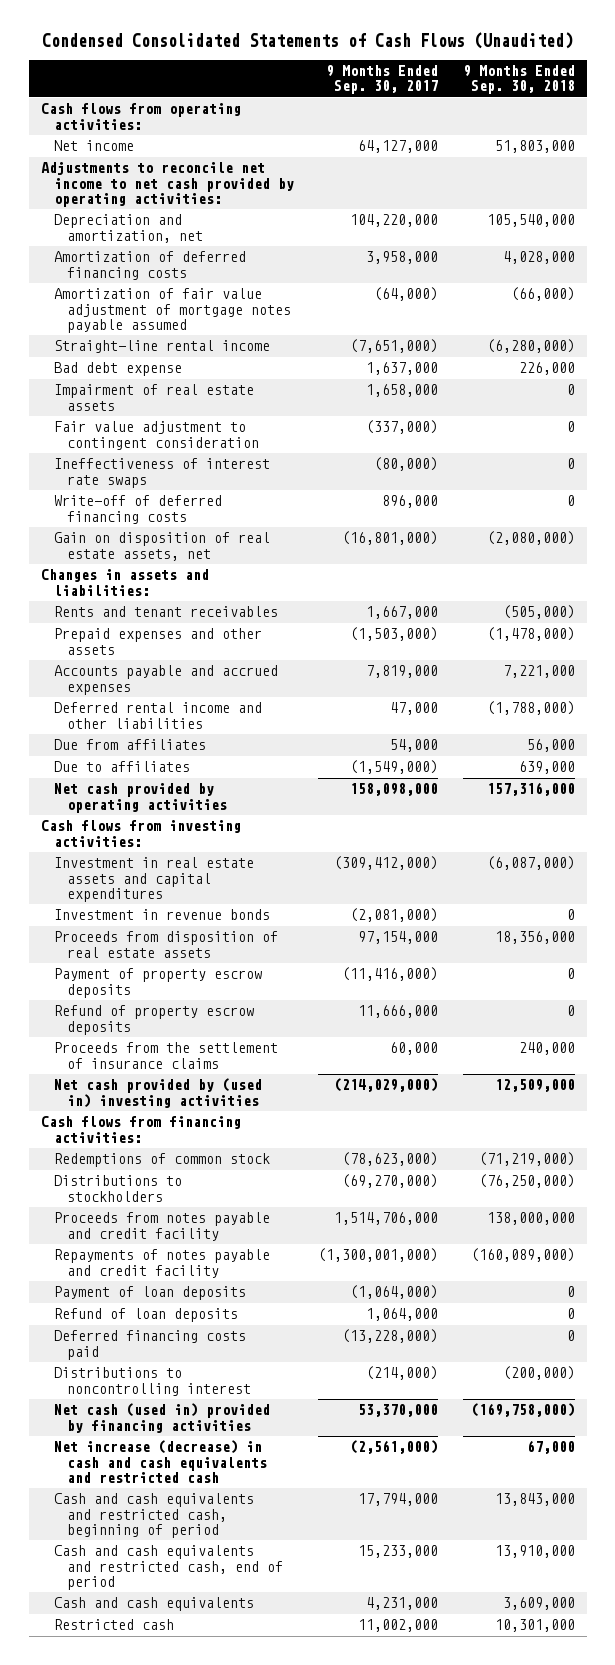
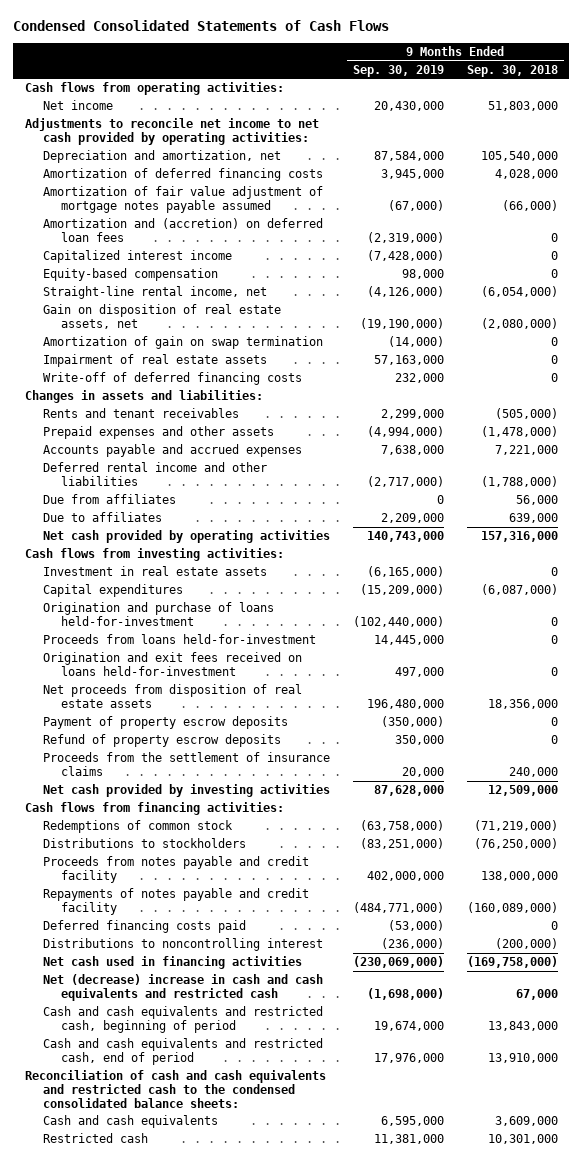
- Condensed Consolidated Statements of Cash Flows (Unaudited)
+ Condensed Consolidated Statements of Cash Flows
- | 9 Months Ended Sep. 30, 2017 | 9 Months Ended Sep. 30, 2018
+ | 9 Months Ended Sep. 30, 2019 | 9 Months Ended Sep. 30, 2018
- Straight-line rental income | (7,651,000) | (6,280,000)
- Bad debt expense | 1,637,000 | 226,000
+ Amortization and (accretion) on deferred loan fees | (2,319,000) | 0
+ Capitalized interest income | (7,428,000) | 0
+ Equity-based compensation | 98,000 | 0
+ Straight-line rental income, net | (4,126,000) | (6,054,000)
moved up: Gain on disposition of real estate assets, net | (19,190,000) | (2,080,000)
+ Amortization of gain on swap termination | (14,000) | 0
- Fair value adjustment to contingent consideration | (337,000) | 0
- Ineffectiveness of interest rate swaps | (80,000) | 0
- Investment in real estate assets and capital expenditures | (309,412,000) | (6,087,000)
- Investment in revenue bonds | (2,081,000) | 0
- Proceeds from disposition of real estate assets | 97,154,000 | 18,356,000
+ Investment in real estate assets | (6,165,000) | 0
+ Capital expenditures | (15,209,000) | (6,087,000)
+ Origination and purchase of loans held-for-investment | (102,440,000) | 0
+ Proceeds from loans held-for-investment | 14,445,000 | 0
+ Origination and exit fees received on loans held-for-investment | 497,000 | 0
+ Net proceeds from disposition of real estate assets | 196,480,000 | 18,356,000
- Net cash provided by (used in) investing activities | (214,029,000) | 12,509,000
+ Net cash provided by investing activities | 87,628,000 | 12,509,000
- Payment of loan deposits | (1,064,000) | 0
- Refund of loan deposits | 1,064,000 | 0
- Net cash (used in) provided by financing activities | 53,370,000 | (169,758,000)
- Net increase (decrease) in cash and cash equivalents and restricted cash | (2,561,000) | 67,000
+ Net cash used in financing activities | (230,069,000) | (169,758,000)
+ Net (decrease) increase in cash and cash equivalents and restricted cash | (1,698,000) | 67,000
+ Reconciliation of cash and cash equivalents and restricted cash to the condensed consolidated balance sheets:

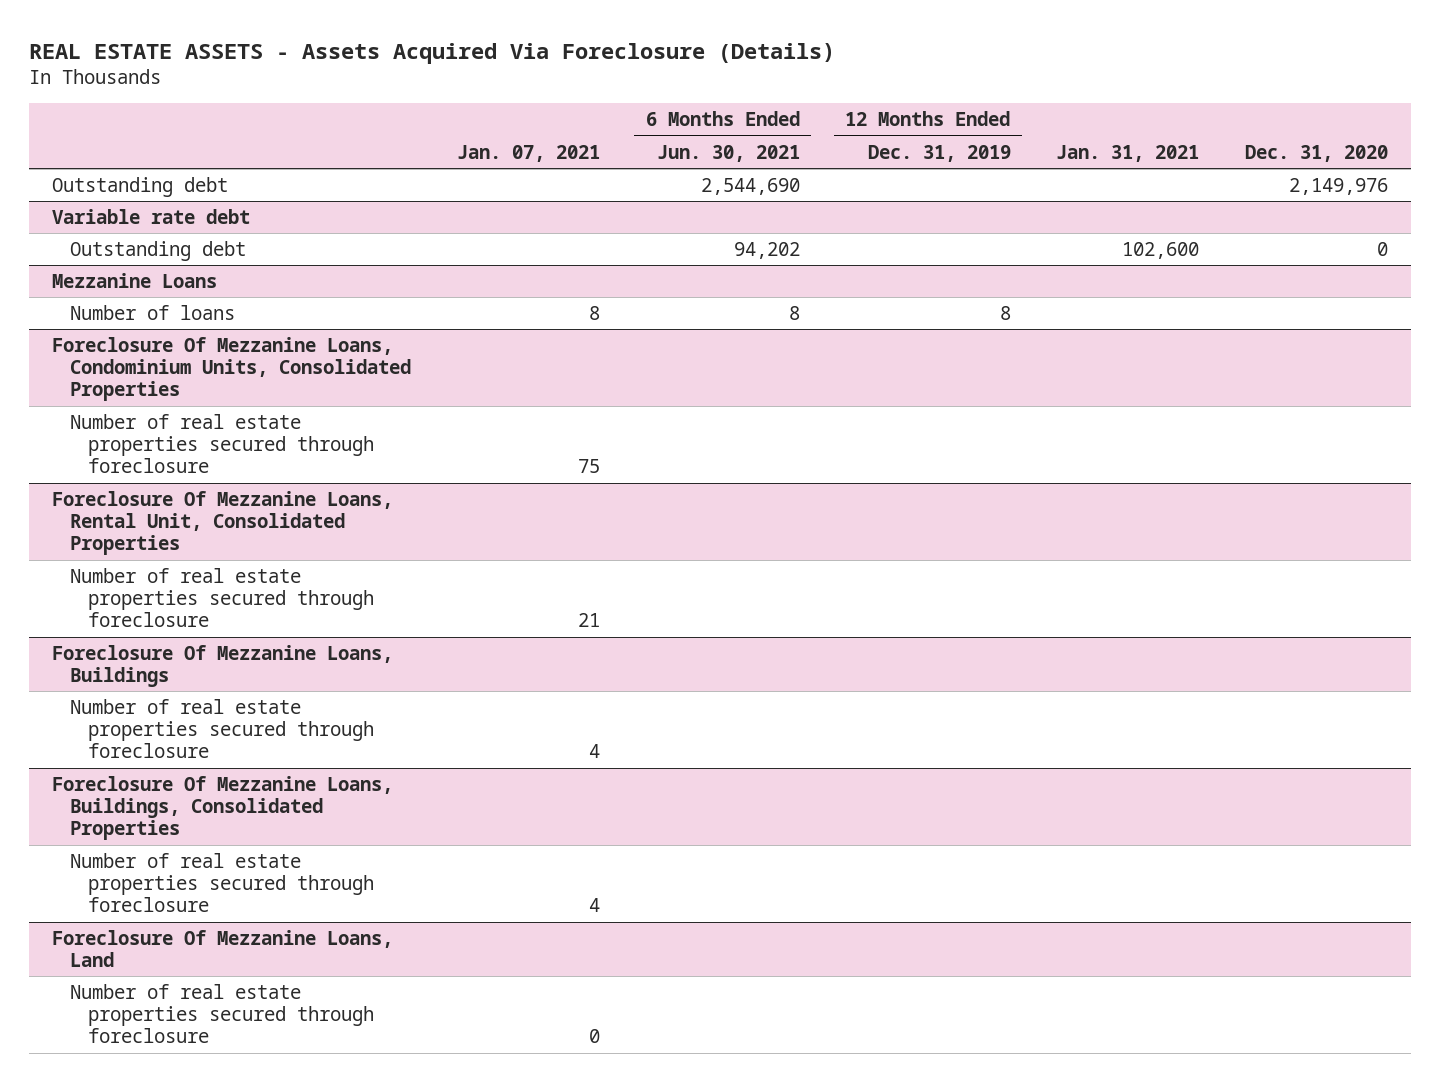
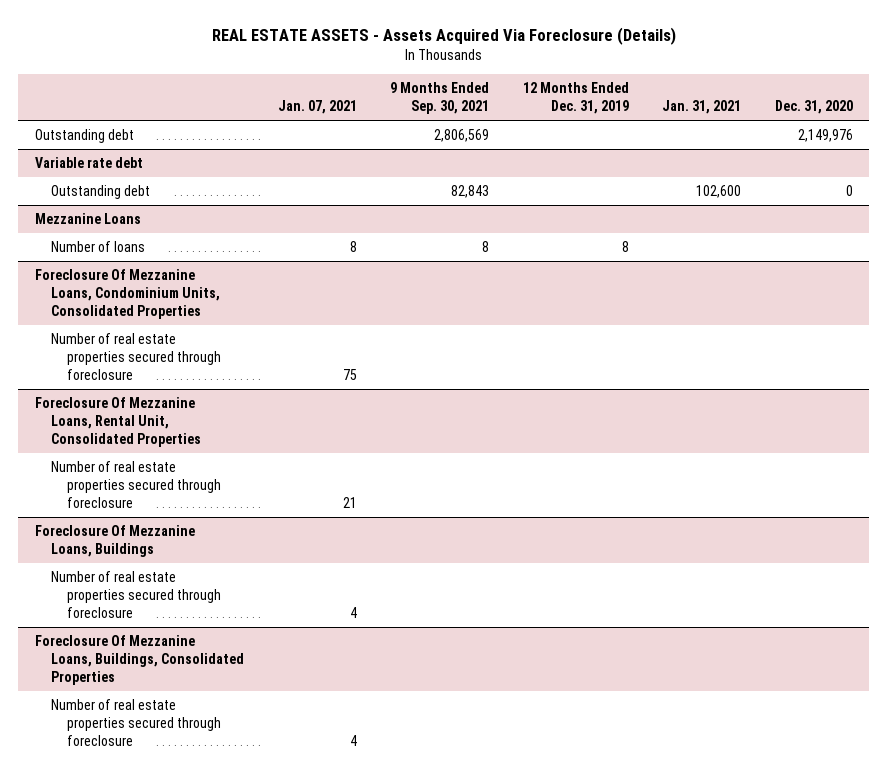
- | Jan. 07, 2021 | 6 Months Ended Jun. 30, 2021 | 12 Months Ended Dec. 31, 2019 | Jan. 31, 2021 | Dec. 31, 2020
+ | Jan. 07, 2021 | 9 Months Ended Sep. 30, 2021 | 12 Months Ended Dec. 31, 2019 | Jan. 31, 2021 | Dec. 31, 2020
- Foreclosure Of Mezzanine Loans, Land
- Number of real estate properties secured through foreclosure | 0 | | | |

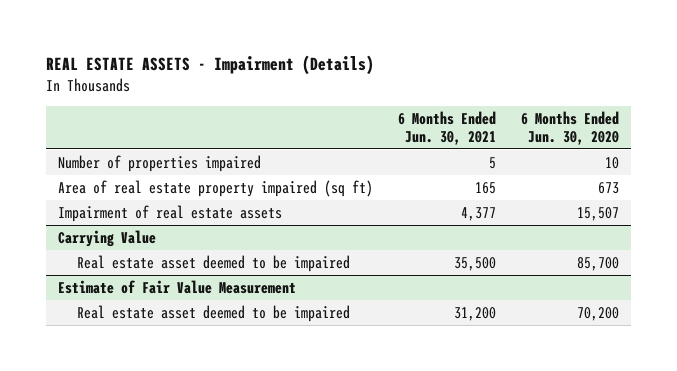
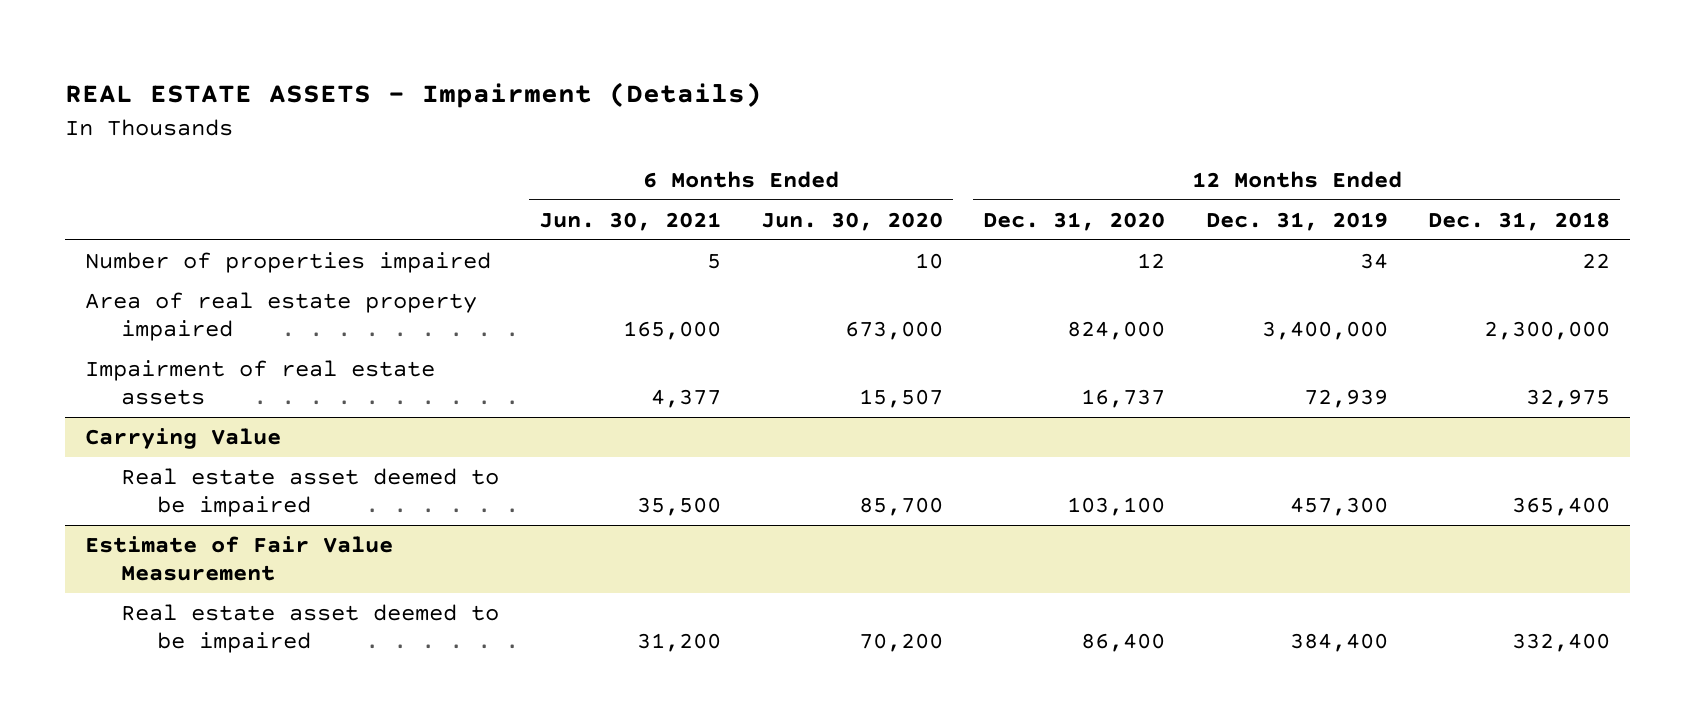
- | 6 Months Ended Jun. 30, 2021 | 6 Months Ended Jun. 30, 2020
+ | 6 Months Ended Jun. 30, 2021 | 6 Months Ended Jun. 30, 2020 | 12 Months Ended Dec. 31, 2020 | 12 Months Ended Dec. 31, 2019 | 12 Months Ended Dec. 31, 2018
- Area of real estate property impaired (sq ft) | 165 | 673
+ Area of real estate property impaired | 165,000 | 673,000 | 824,000 | 3,400,000 | 2,300,000

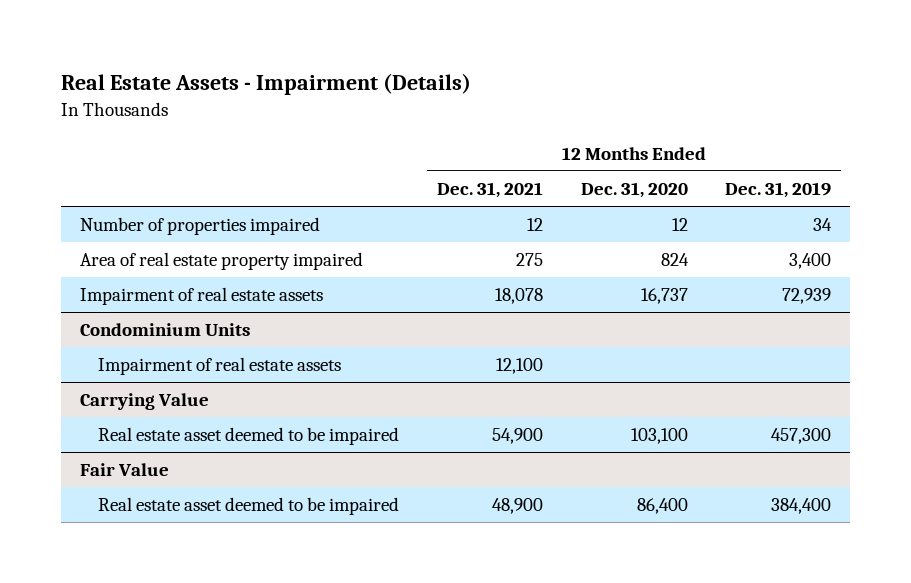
- REAL ESTATE ASSETS - Impairment (Details)
+ Real Estate Assets - Impairment (Details)
- | 6 Months Ended Jun. 30, 2021 | 6 Months Ended Jun. 30, 2020 | 12 Months Ended Dec. 31, 2020 | 12 Months Ended Dec. 31, 2019 | 12 Months Ended Dec. 31, 2018
+ | 12 Months Ended Dec. 31, 2021 | 12 Months Ended Dec. 31, 2020 | 12 Months Ended Dec. 31, 2019
- Area of real estate property impaired | 165,000 | 673,000 | 824,000 | 3,400,000 | 2,300,000
+ Area of real estate property impaired | 275 | 824 | 3,400
+ Condominium Units
+ Impairment of real estate assets | 12,100 | |
- Estimate of Fair Value Measurement
+ Fair Value

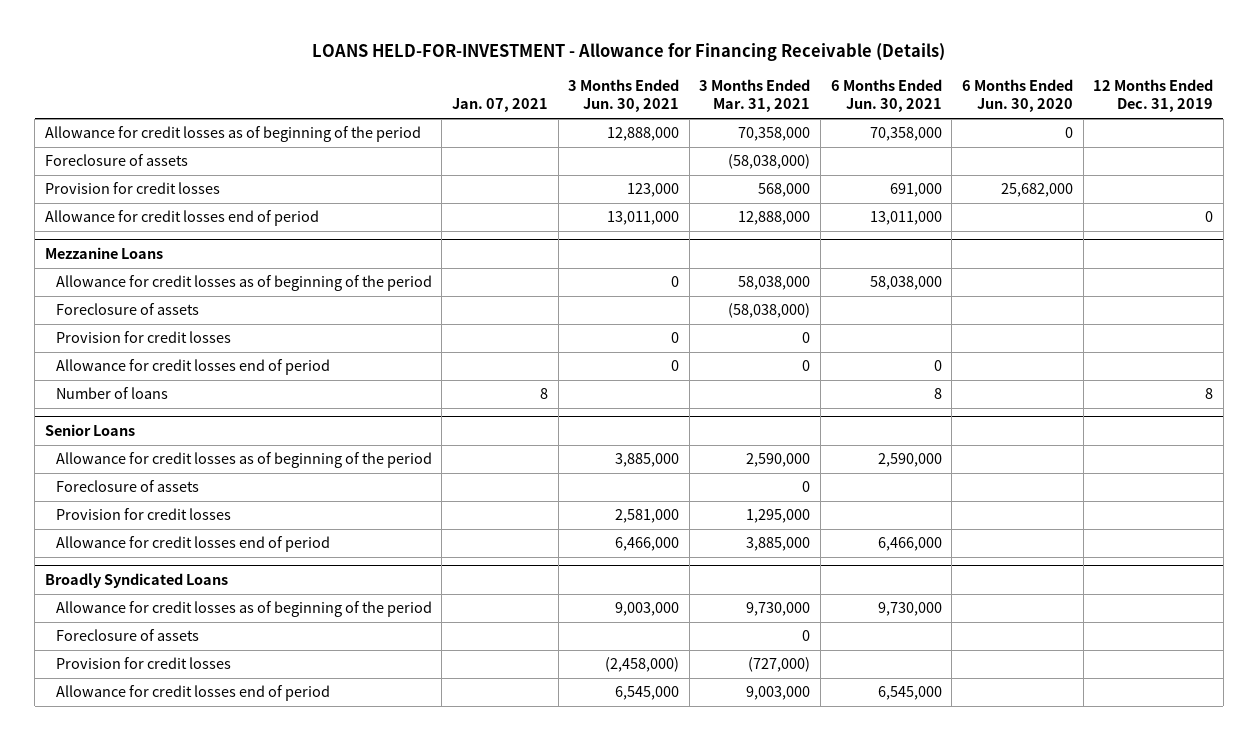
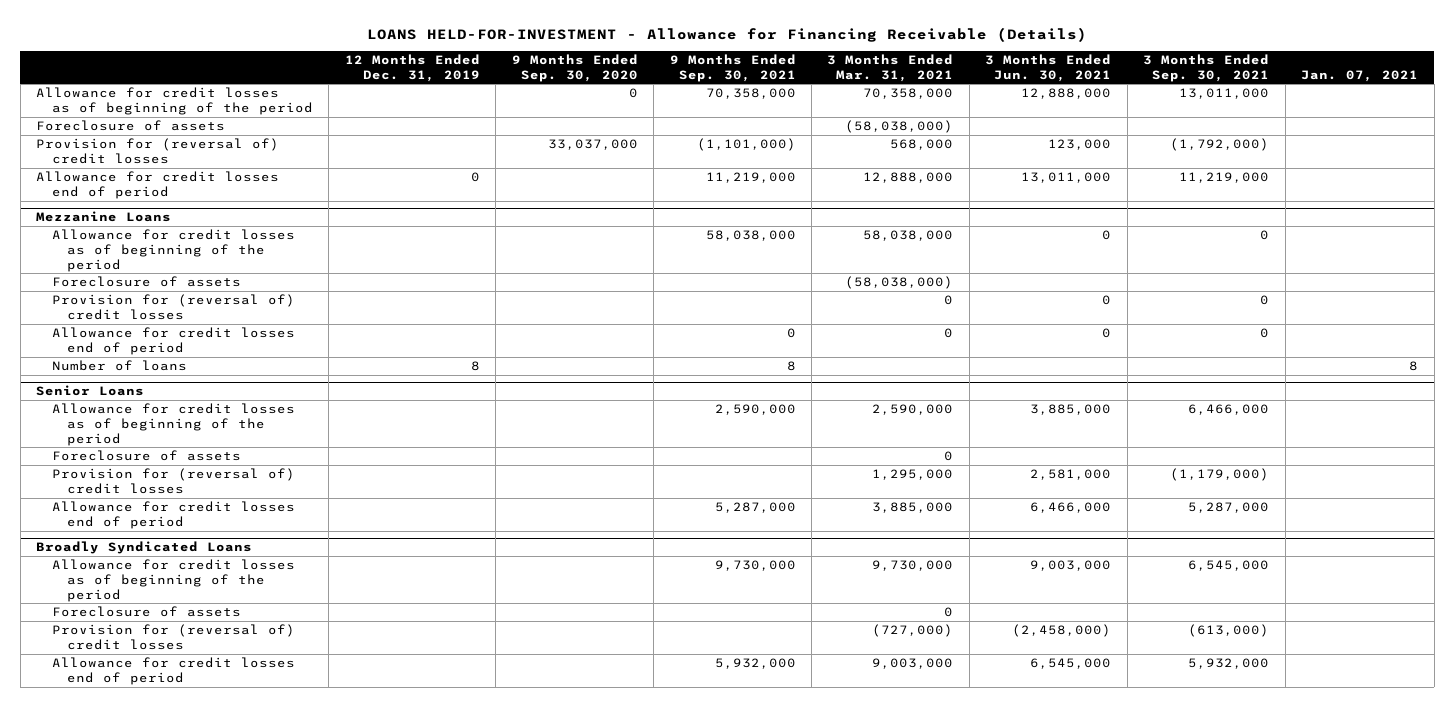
- | Jan. 07, 2021 | 3 Months Ended Jun. 30, 2021 | 3 Months Ended Mar. 31, 2021 | 6 Months Ended Jun. 30, 2021 | 6 Months Ended Jun. 30, 2020 | 12 Months Ended Dec. 31, 2019
+ | 12 Months Ended Dec. 31, 2019 | 9 Months Ended Sep. 30, 2020 | 9 Months Ended Sep. 30, 2021 | 3 Months Ended Mar. 31, 2021 | 3 Months Ended Jun. 30, 2021 | 3 Months Ended Sep. 30, 2021 | Jan. 07, 2021
- Provision for credit losses | | 123,000 | 568,000 | 691,000 | 25,682,000 |
+ Provision for (reversal of) credit losses | | 33,037,000 | (1,101,000) | 568,000 | 123,000 | (1,792,000) |
@ Mezzanine Loans
- Provision for credit losses | | 0 | 0 | | |
+ Provision for (reversal of) credit losses | | | | 0 | 0 | 0 |
@ Senior Loans
- Provision for credit losses | | 2,581,000 | 1,295,000 | | |
+ Provision for (reversal of) credit losses | | | | 1,295,000 | 2,581,000 | (1,179,000) |
@ Broadly Syndicated Loans
- Provision for credit losses | | (2,458,000) | (727,000) | | |
+ Provision for (reversal of) credit losses | | | | (727,000) | (2,458,000) | (613,000) |

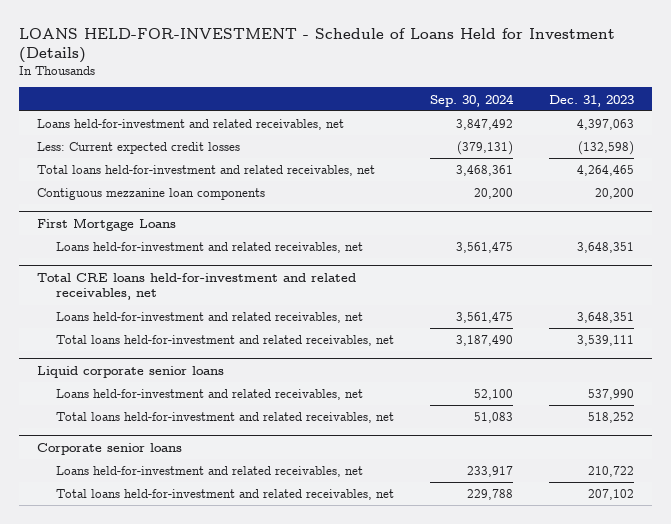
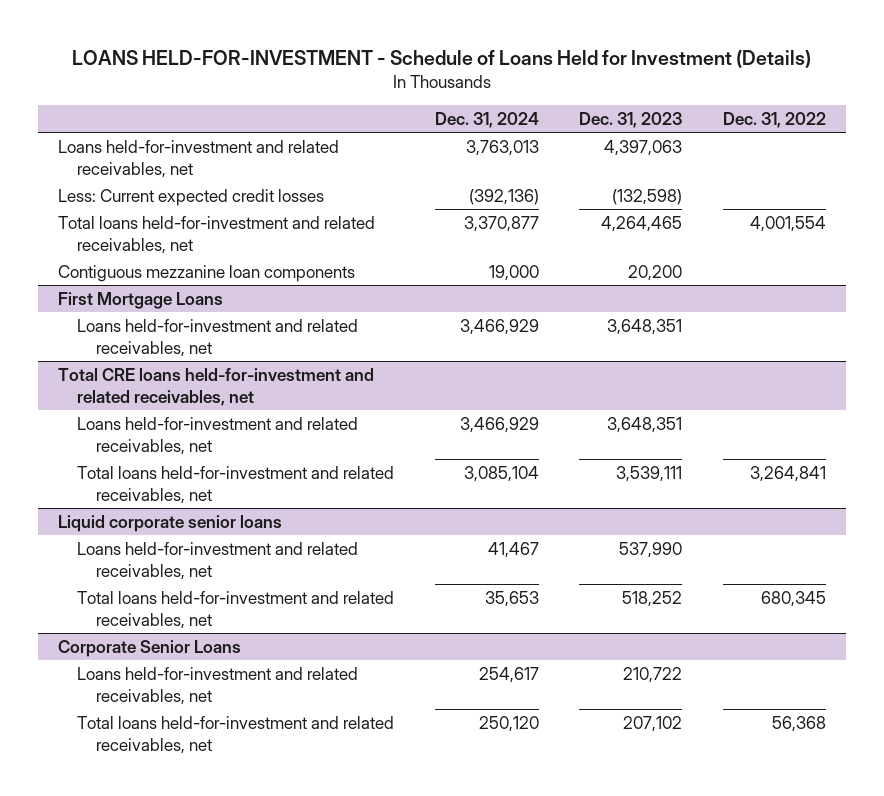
- | Sep. 30, 2024 | Dec. 31, 2023
+ | Dec. 31, 2024 | Dec. 31, 2023 | Dec. 31, 2022
- Corporate senior loans
+ Corporate Senior Loans

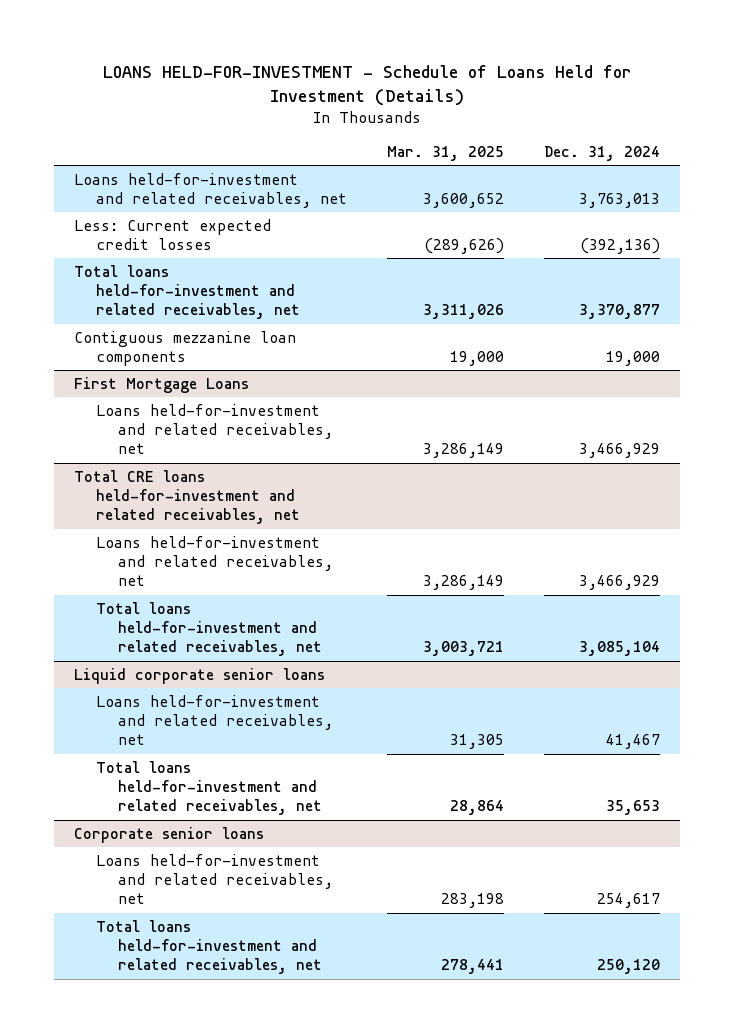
- | Dec. 31, 2024 | Dec. 31, 2023 | Dec. 31, 2022
+ | Mar. 31, 2025 | Dec. 31, 2024
- Corporate Senior Loans
+ Corporate senior loans

